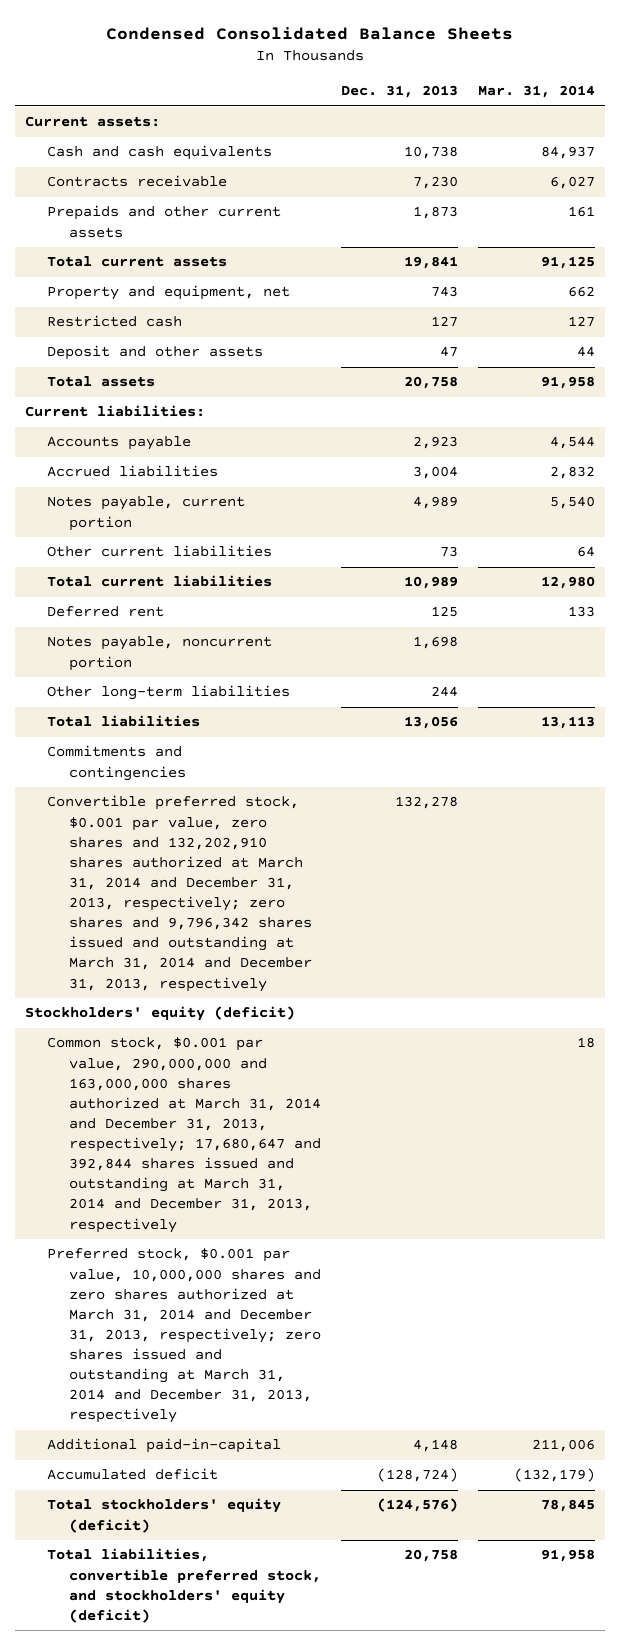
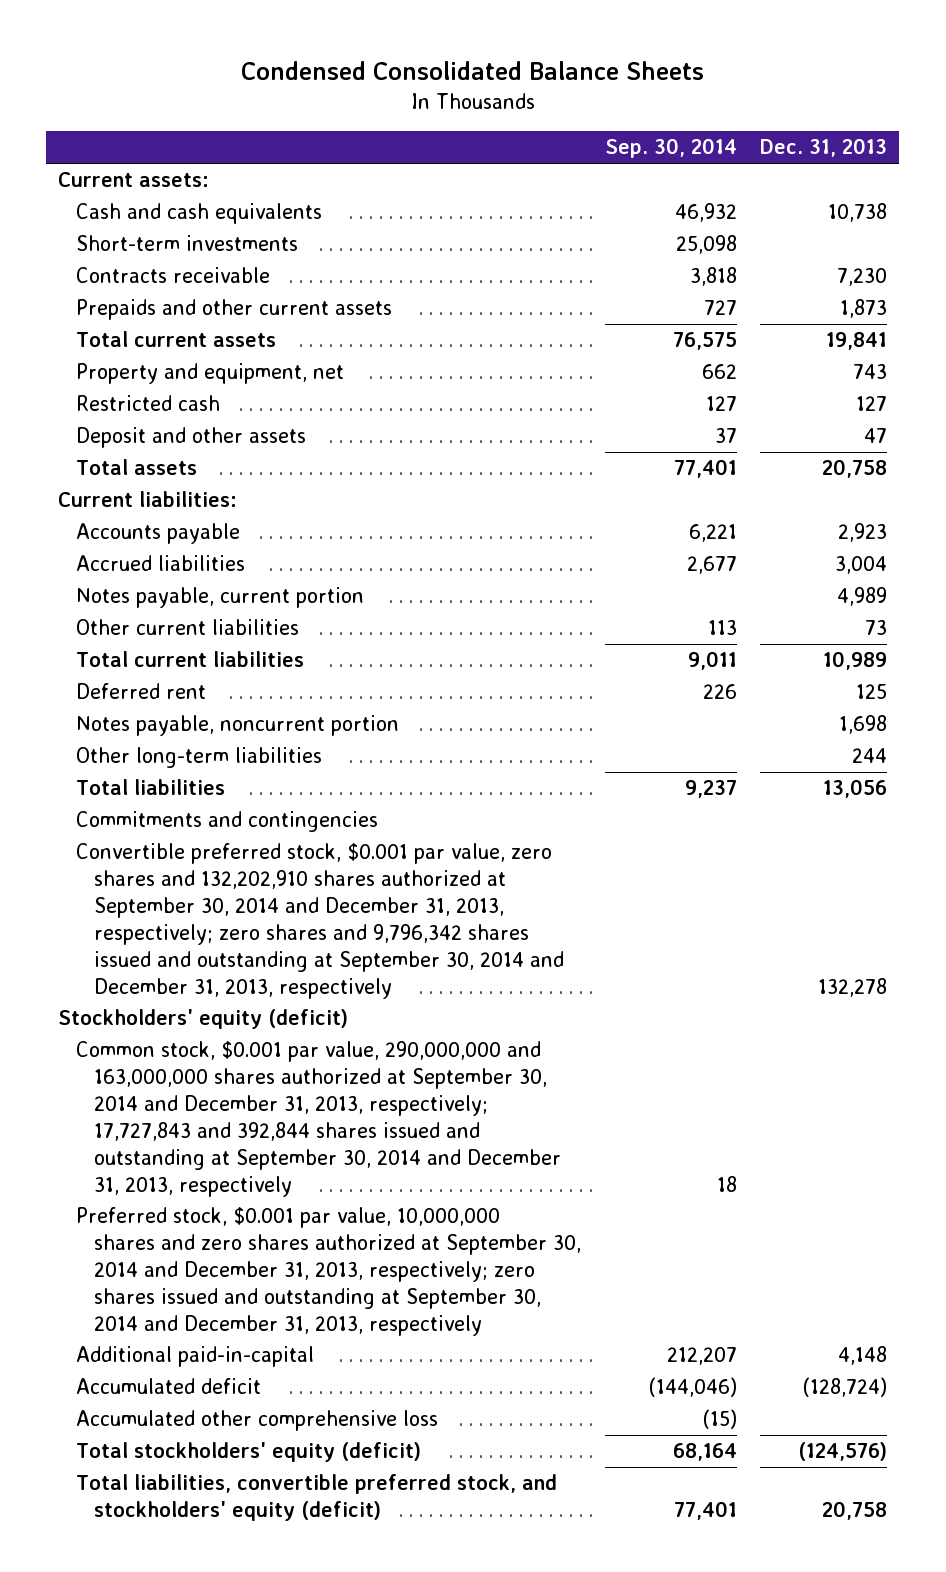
- | Dec. 31, 2013 | Mar. 31, 2014
+ | Sep. 30, 2014 | Dec. 31, 2013
+ Short-term investments | 25,098 |
- Convertible preferred stock, $0.001 par value, zero shares and 132,202,910 shares authorized at March 31, 2014 and December 31, 2013, respectively; zero shares and 9,796,342 shares issued and outstanding at March 31, 2014 and December 31, 2013, respectively | 132,278 |
+ Convertible preferred stock, $0.001 par value, zero shares and 132,202,910 shares authorized at September 30, 2014 and December 31, 2013, respectively; zero shares and 9,796,342 shares issued and outstanding at September 30, 2014 and December 31, 2013, respectively | | 132,278
- Common stock, $0.001 par value, 290,000,000 and 163,000,000 shares authorized at March 31, 2014 and December 31, 2013, respectively; 17,680,647 and 392,844 shares issued and outstanding at March 31, 2014 and December 31, 2013, respectively | | 18
- Preferred stock, $0.001 par value, 10,000,000 shares and zero shares authorized at March 31, 2014 and December 31, 2013, respectively; zero shares issued and outstanding at March 31, 2014 and December 31, 2013, respectively
+ Common stock, $0.001 par value, 290,000,000 and 163,000,000 shares authorized at September 30, 2014 and December 31, 2013, respectively; 17,727,843 and 392,844 shares issued and outstanding at September 30, 2014 and December 31, 2013, respectively | 18 |
+ Preferred stock, $0.001 par value, 10,000,000 shares and zero shares authorized at September 30, 2014 and December 31, 2013, respectively; zero shares issued and outstanding at September 30, 2014 and December 31, 2013, respectively
+ Accumulated other comprehensive loss | (15) |

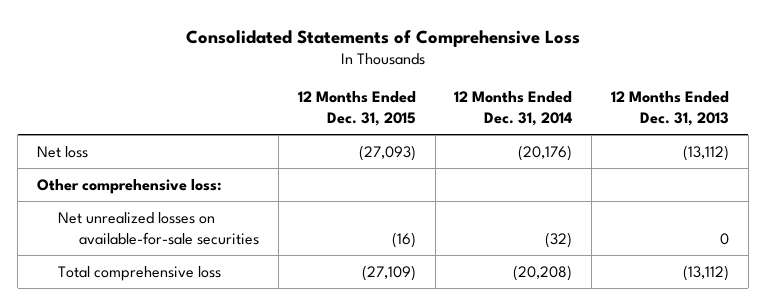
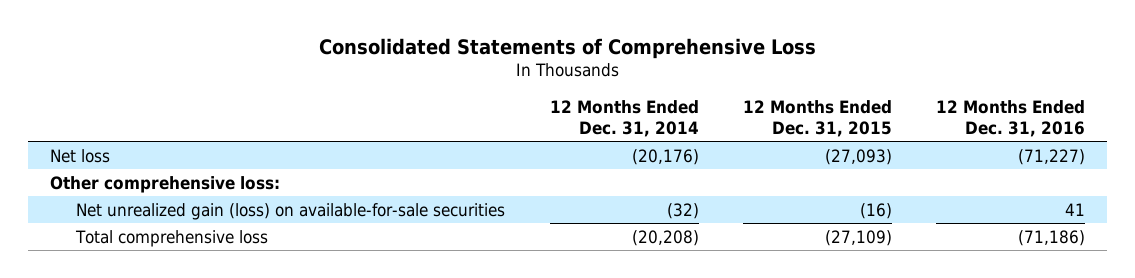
- | 12 Months Ended Dec. 31, 2015 | 12 Months Ended Dec. 31, 2014 | 12 Months Ended Dec. 31, 2013
+ | 12 Months Ended Dec. 31, 2014 | 12 Months Ended Dec. 31, 2015 | 12 Months Ended Dec. 31, 2016
- Net unrealized losses on available-for-sale securities | (16) | (32) | 0
+ Net unrealized gain (loss) on available-for-sale securities | (32) | (16) | 41

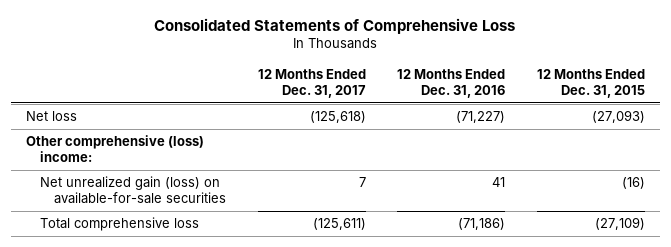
- | 12 Months Ended Dec. 31, 2014 | 12 Months Ended Dec. 31, 2015 | 12 Months Ended Dec. 31, 2016
+ | 12 Months Ended Dec. 31, 2017 | 12 Months Ended Dec. 31, 2016 | 12 Months Ended Dec. 31, 2015
- Other comprehensive loss:
+ Other comprehensive (loss) income:

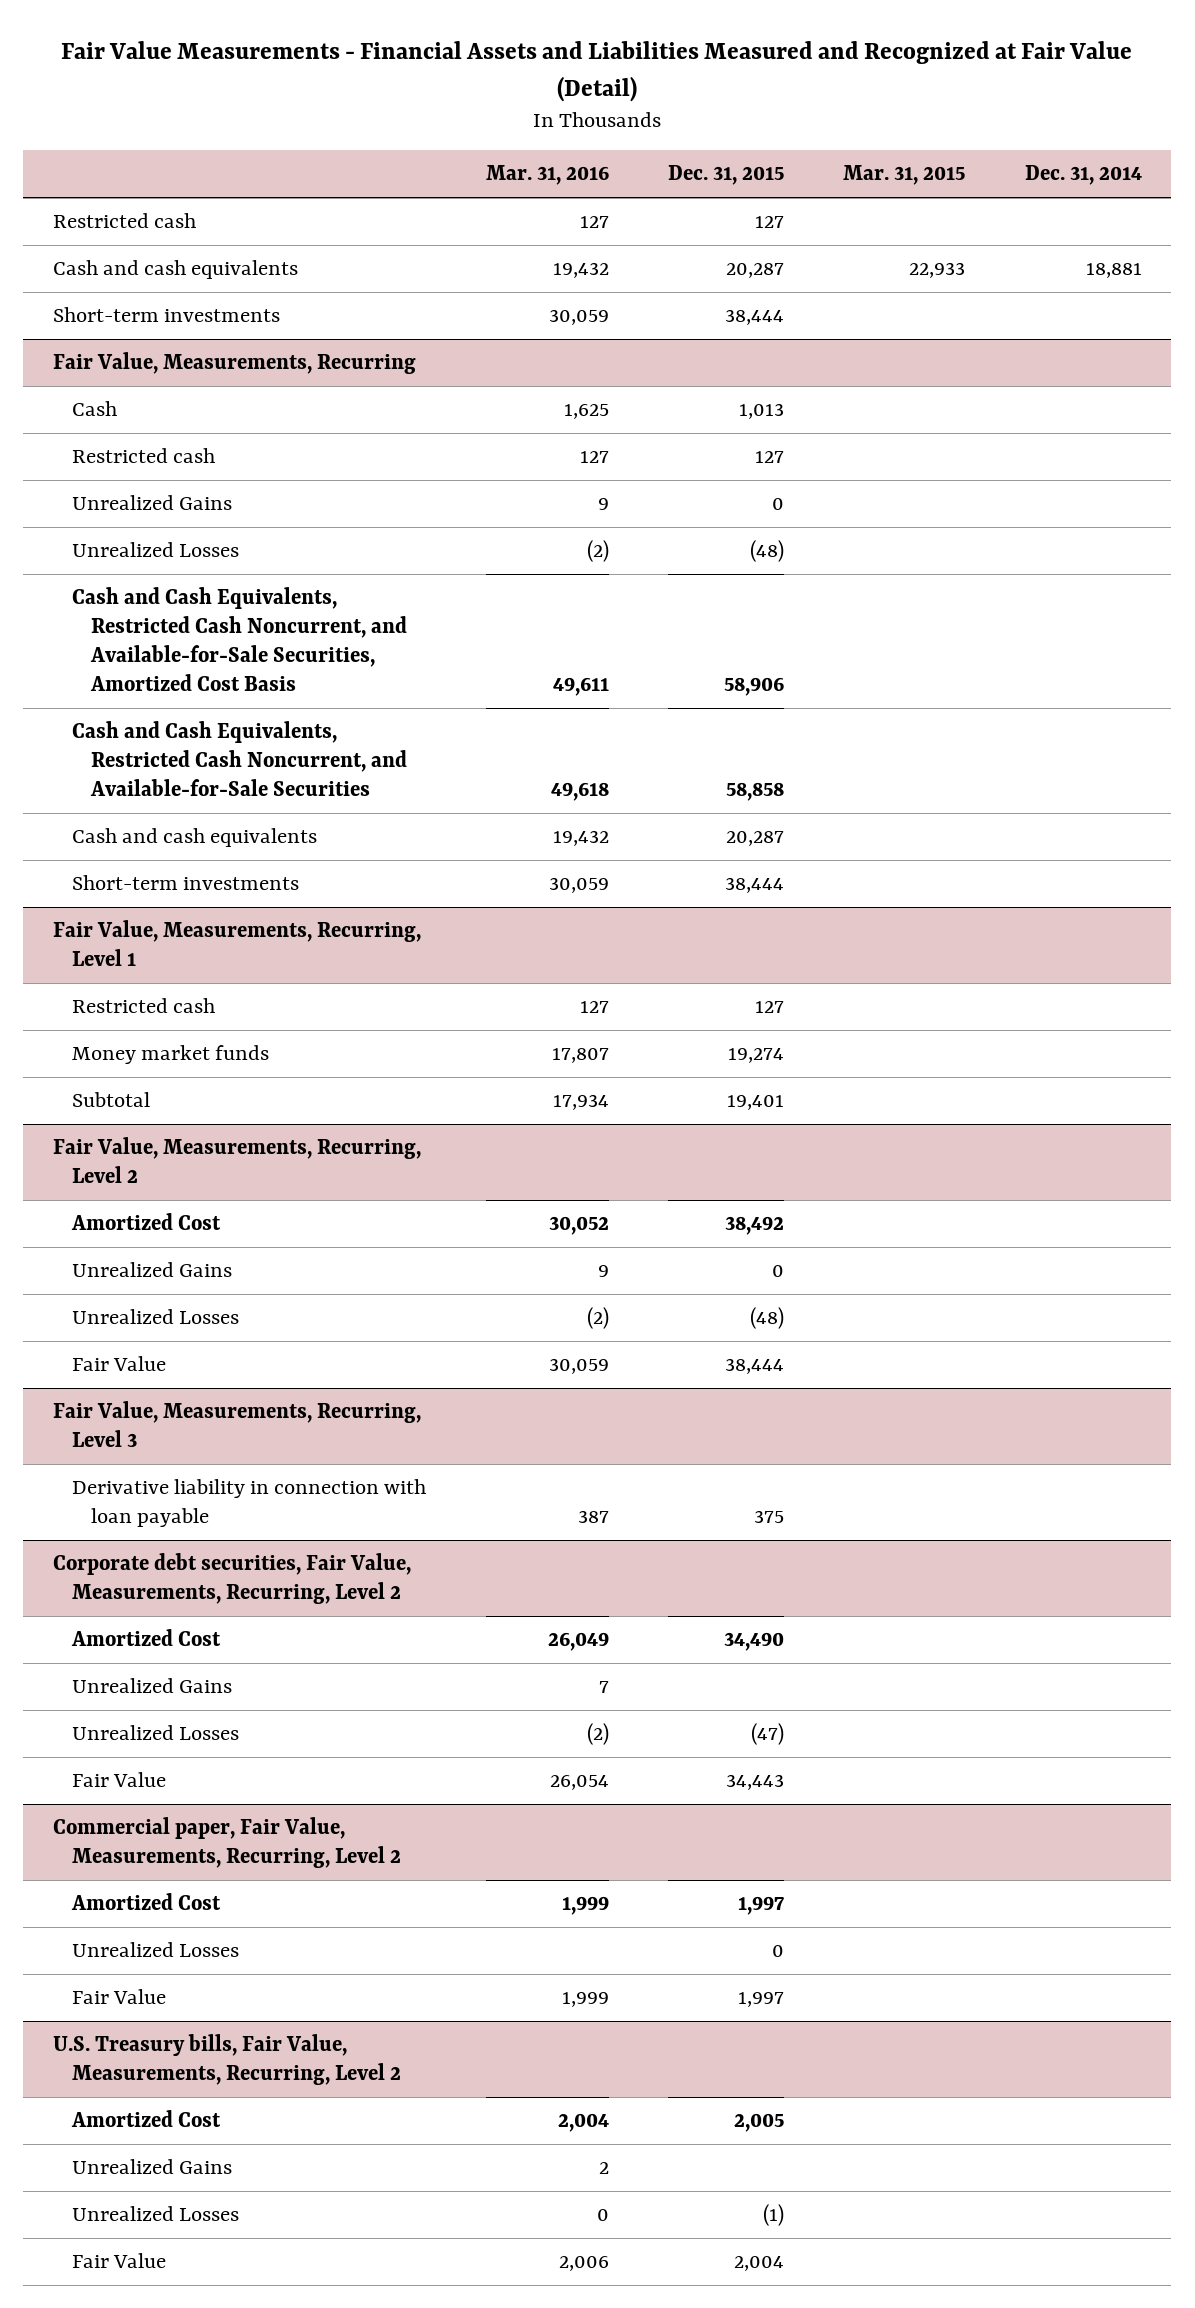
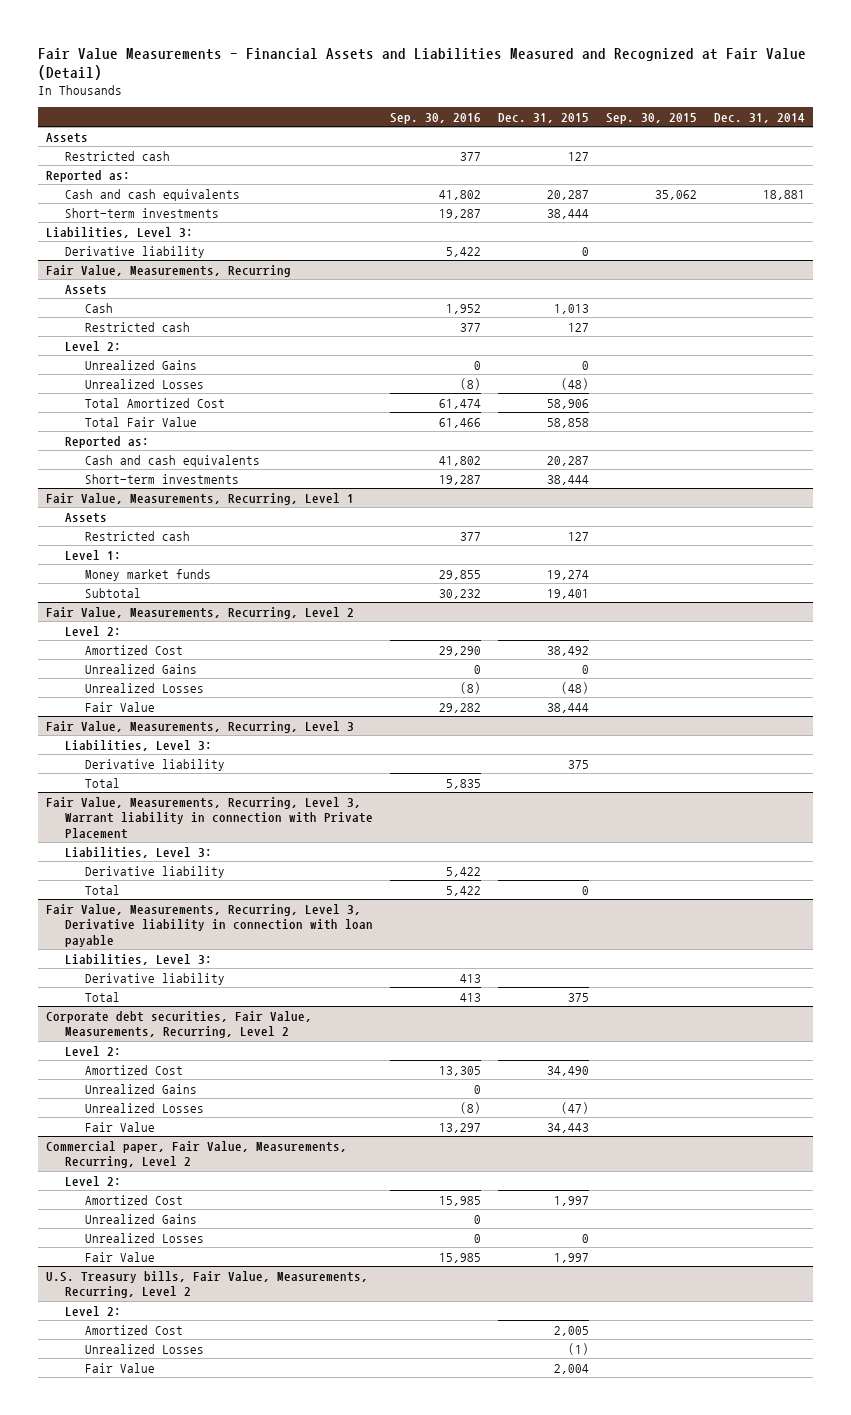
- | Mar. 31, 2016 | Dec. 31, 2015 | Mar. 31, 2015 | Dec. 31, 2014
+ | Sep. 30, 2016 | Dec. 31, 2015 | Sep. 30, 2015 | Dec. 31, 2014
+ Assets
+ Reported as:
+ Liabilities, Level 3:
+ Derivative liability | 5,422 | 0 | |
@ Fair Value, Measurements, Recurring
+ Assets
+ Level 2:
- Cash and Cash Equivalents, Restricted Cash Noncurrent, and Available-for-Sale Securities, Amortized Cost Basis | 49,611 | 58,906 | |
- Cash and Cash Equivalents, Restricted Cash Noncurrent, and Available-for-Sale Securities | 49,618 | 58,858 | |
+ Total Amortized Cost | 61,474 | 58,906 | |
+ Total Fair Value | 61,466 | 58,858 | |
+ Reported as:
@ Fair Value, Measurements, Recurring, Level 1
+ Assets
+ Level 1:
@ Fair Value, Measurements, Recurring, Level 2
+ Level 2:
@ Fair Value, Measurements, Recurring, Level 3
- Derivative liability in connection with loan payable | 387 | 375 | |
+ Liabilities, Level 3:
+ Derivative liability | | 375 | |
+ Total | 5,835 | | |
+ Fair Value, Measurements, Recurring, Level 3, Warrant liability in connection with Private Placement
+ Liabilities, Level 3:
+ Derivative liability | 5,422 | | |
+ Total | 5,422 | 0 | |
+ Fair Value, Measurements, Recurring, Level 3, Derivative liability in connection with loan payable
+ Liabilities, Level 3:
+ Derivative liability | 413 | | |
+ Total | 413 | 375 | |
@ Corporate debt securities, Fair Value, Measurements, Recurring, Level 2
+ Level 2:
@ Commercial paper, Fair Value, Measurements, Recurring, Level 2
+ Level 2:
+ Unrealized Gains | 0 | | |
@ U.S. Treasury bills, Fair Value, Measurements, Recurring, Level 2
+ Level 2:
- Unrealized Gains | 2 | | |

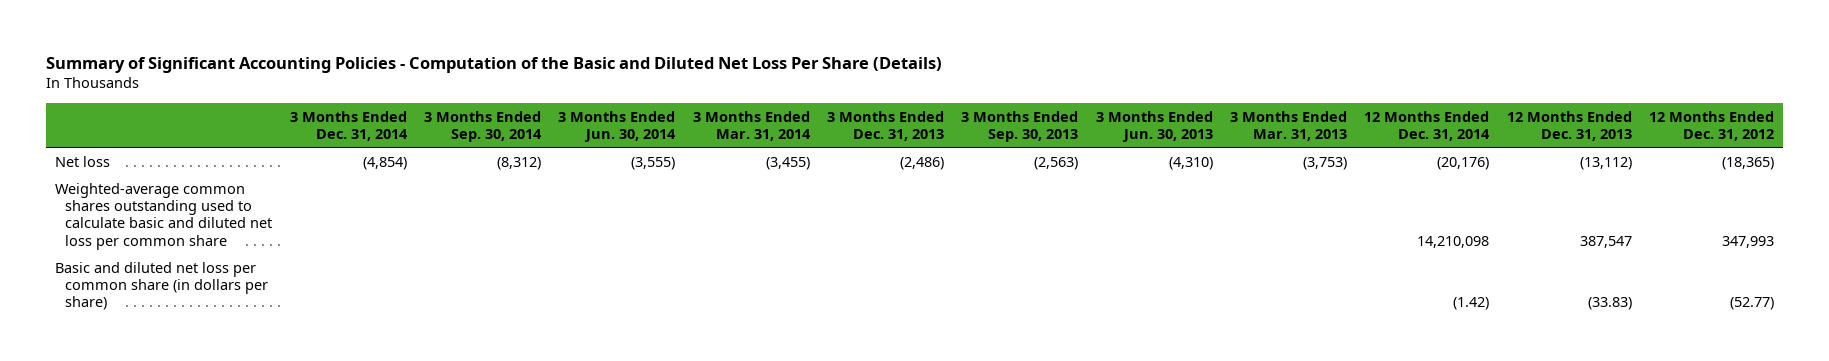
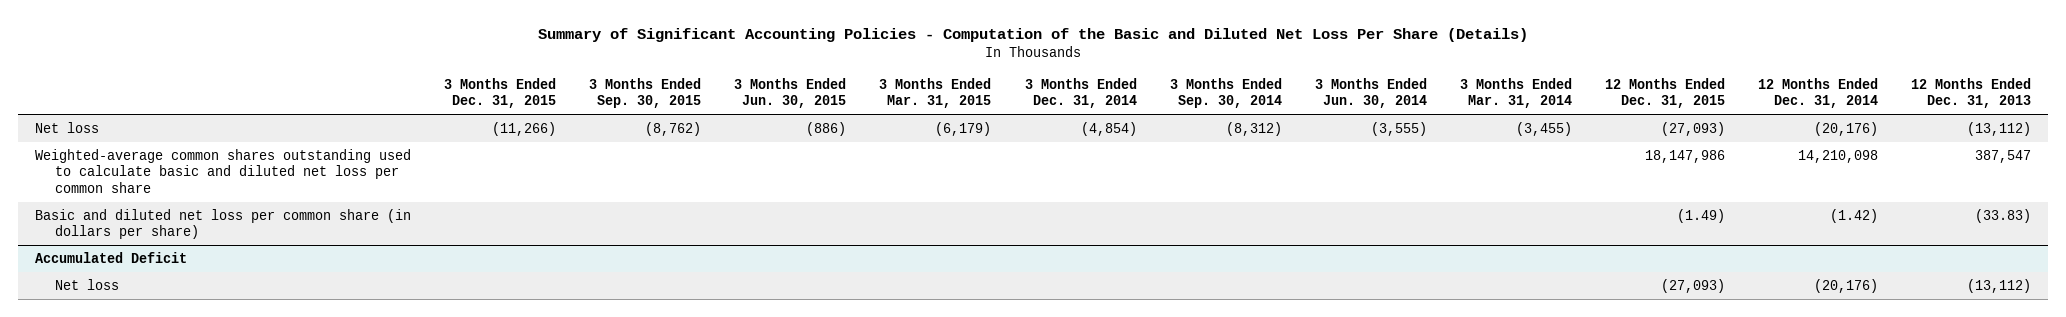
- | 3 Months Ended Dec. 31, 2014 | 3 Months Ended Sep. 30, 2014 | 3 Months Ended Jun. 30, 2014 | 3 Months Ended Mar. 31, 2014 | 3 Months Ended Dec. 31, 2013 | 3 Months Ended Sep. 30, 2013 | 3 Months Ended Jun. 30, 2013 | 3 Months Ended Mar. 31, 2013 | 12 Months Ended Dec. 31, 2014 | 12 Months Ended Dec. 31, 2013 | 12 Months Ended Dec. 31, 2012
+ | 3 Months Ended Dec. 31, 2015 | 3 Months Ended Sep. 30, 2015 | 3 Months Ended Jun. 30, 2015 | 3 Months Ended Mar. 31, 2015 | 3 Months Ended Dec. 31, 2014 | 3 Months Ended Sep. 30, 2014 | 3 Months Ended Jun. 30, 2014 | 3 Months Ended Mar. 31, 2014 | 12 Months Ended Dec. 31, 2015 | 12 Months Ended Dec. 31, 2014 | 12 Months Ended Dec. 31, 2013
+ Accumulated Deficit
+ Net loss | | | | | | | | | (27,093) | (20,176) | (13,112)

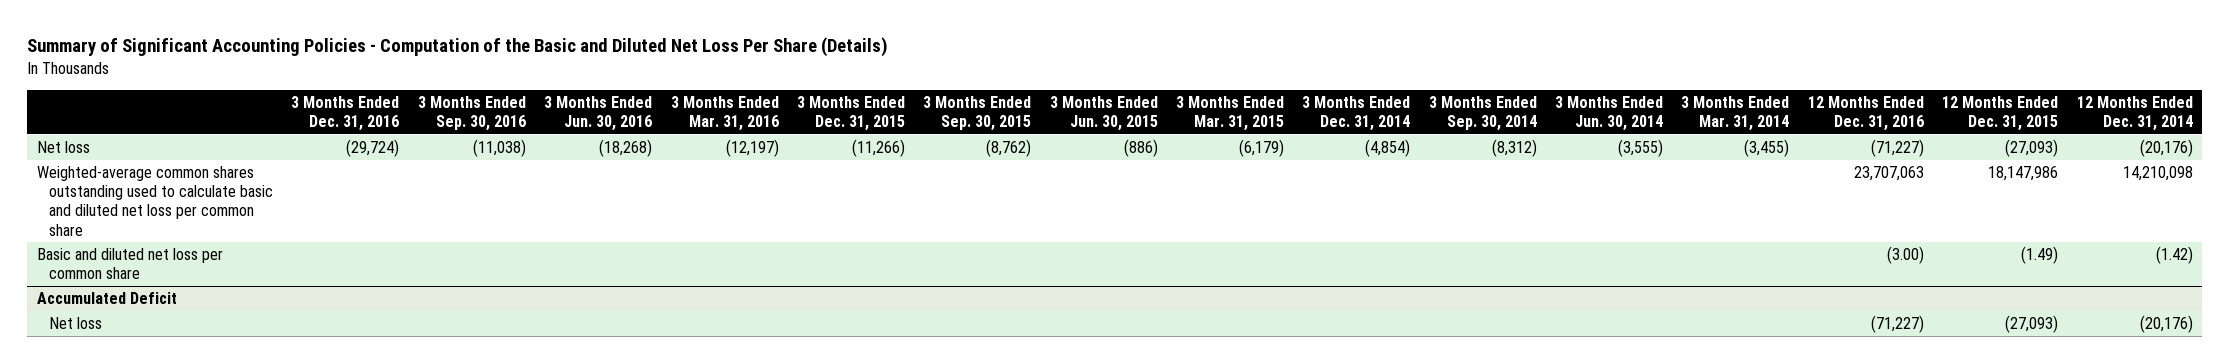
- | 3 Months Ended Dec. 31, 2015 | 3 Months Ended Sep. 30, 2015 | 3 Months Ended Jun. 30, 2015 | 3 Months Ended Mar. 31, 2015 | 3 Months Ended Dec. 31, 2014 | 3 Months Ended Sep. 30, 2014 | 3 Months Ended Jun. 30, 2014 | 3 Months Ended Mar. 31, 2014 | 12 Months Ended Dec. 31, 2015 | 12 Months Ended Dec. 31, 2014 | 12 Months Ended Dec. 31, 2013
+ | 3 Months Ended Dec. 31, 2016 | 3 Months Ended Sep. 30, 2016 | 3 Months Ended Jun. 30, 2016 | 3 Months Ended Mar. 31, 2016 | 3 Months Ended Dec. 31, 2015 | 3 Months Ended Sep. 30, 2015 | 3 Months Ended Jun. 30, 2015 | 3 Months Ended Mar. 31, 2015 | 3 Months Ended Dec. 31, 2014 | 3 Months Ended Sep. 30, 2014 | 3 Months Ended Jun. 30, 2014 | 3 Months Ended Mar. 31, 2014 | 12 Months Ended Dec. 31, 2016 | 12 Months Ended Dec. 31, 2015 | 12 Months Ended Dec. 31, 2014
- Basic and diluted net loss per common share (in dollars per share) | | | | | | | | | (1.49) | (1.42) | (33.83)
+ Basic and diluted net loss per common share | | | | | | | | | | | | | (3.00) | (1.49) | (1.42)

